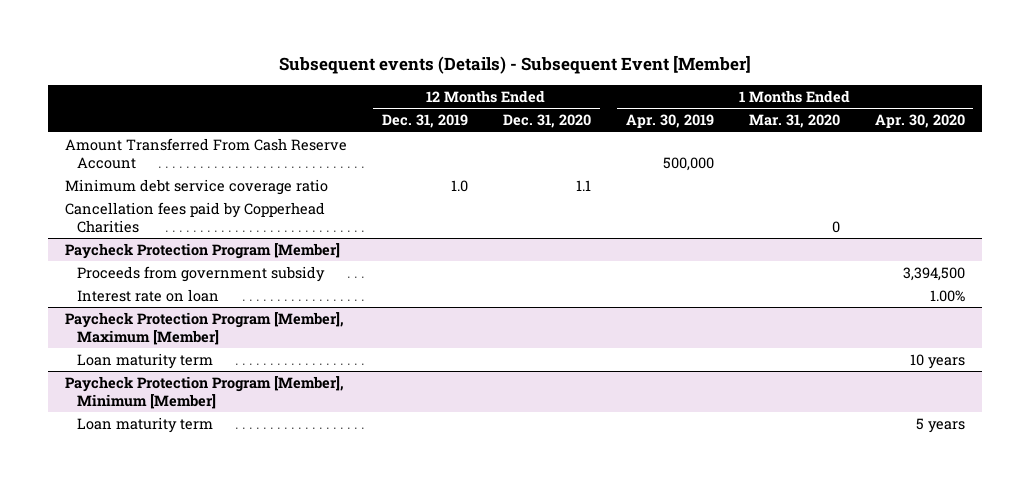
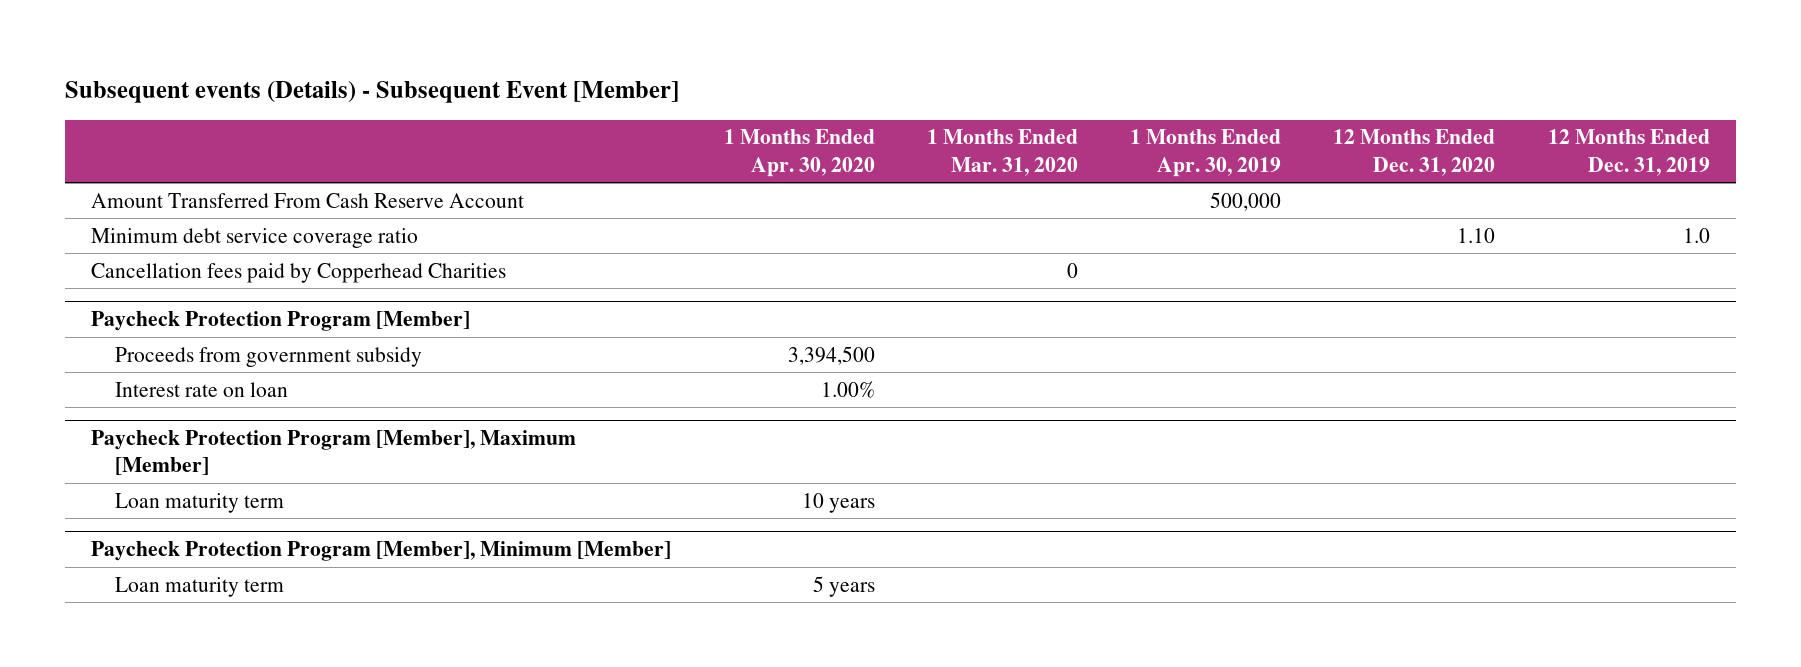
- | 12 Months Ended Dec. 31, 2019 | 12 Months Ended Dec. 31, 2020 | 1 Months Ended Apr. 30, 2019 | 1 Months Ended Mar. 31, 2020 | 1 Months Ended Apr. 30, 2020
+ | 1 Months Ended Apr. 30, 2020 | 1 Months Ended Mar. 31, 2020 | 1 Months Ended Apr. 30, 2019 | 12 Months Ended Dec. 31, 2020 | 12 Months Ended Dec. 31, 2019
- Minimum debt service coverage ratio | 1.0 | 1.1 | | |
+ Minimum debt service coverage ratio | | | | 1.10 | 1.0

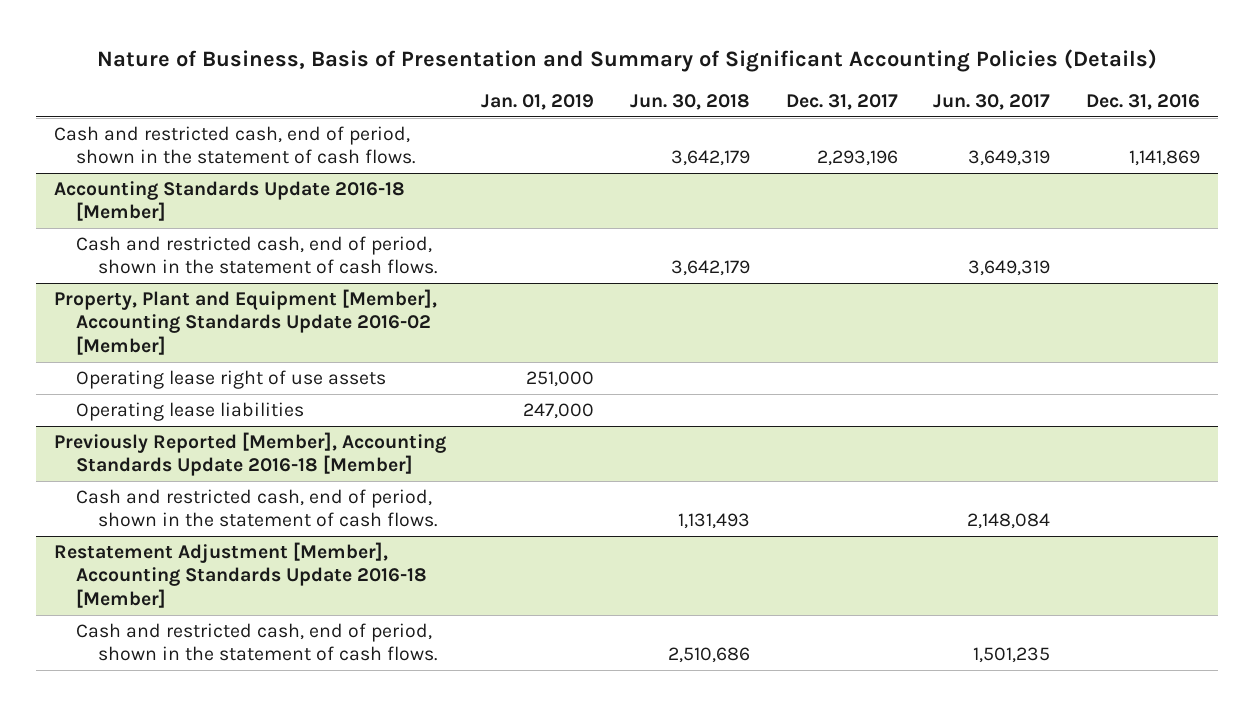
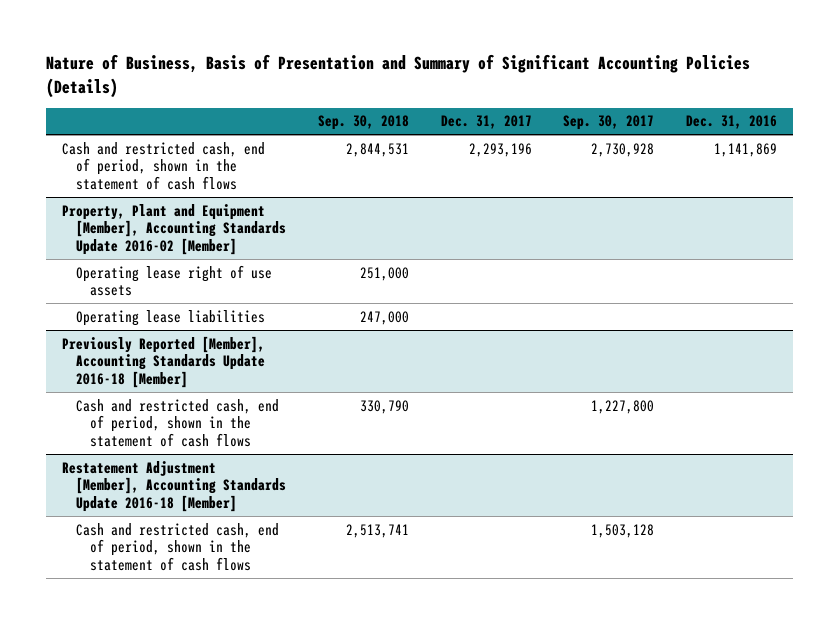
- | Jan. 01, 2019 | Jun. 30, 2018 | Dec. 31, 2017 | Jun. 30, 2017 | Dec. 31, 2016
+ | Sep. 30, 2018 | Dec. 31, 2017 | Sep. 30, 2017 | Dec. 31, 2016
- Cash and restricted cash, end of period, shown in the statement of cash flows. | | 3,642,179 | 2,293,196 | 3,649,319 | 1,141,869
- Accounting Standards Update 2016-18 [Member]
- Cash and restricted cash, end of period, shown in the statement of cash flows. | | 3,642,179 | | 3,649,319 |
+ Cash and restricted cash, end of period, shown in the statement of cash flows | 2,844,531 | 2,293,196 | 2,730,928 | 1,141,869
@ Previously Reported [Member], Accounting Standards Update 2016-18 [Member]
- Cash and restricted cash, end of period, shown in the statement of cash flows. | | 1,131,493 | | 2,148,084 |
+ Cash and restricted cash, end of period, shown in the statement of cash flows | 330,790 | | 1,227,800 |
@ Restatement Adjustment [Member], Accounting Standards Update 2016-18 [Member]
- Cash and restricted cash, end of period, shown in the statement of cash flows. | | 2,510,686 | | 1,501,235 |
+ Cash and restricted cash, end of period, shown in the statement of cash flows | 2,513,741 | | 1,503,128 |

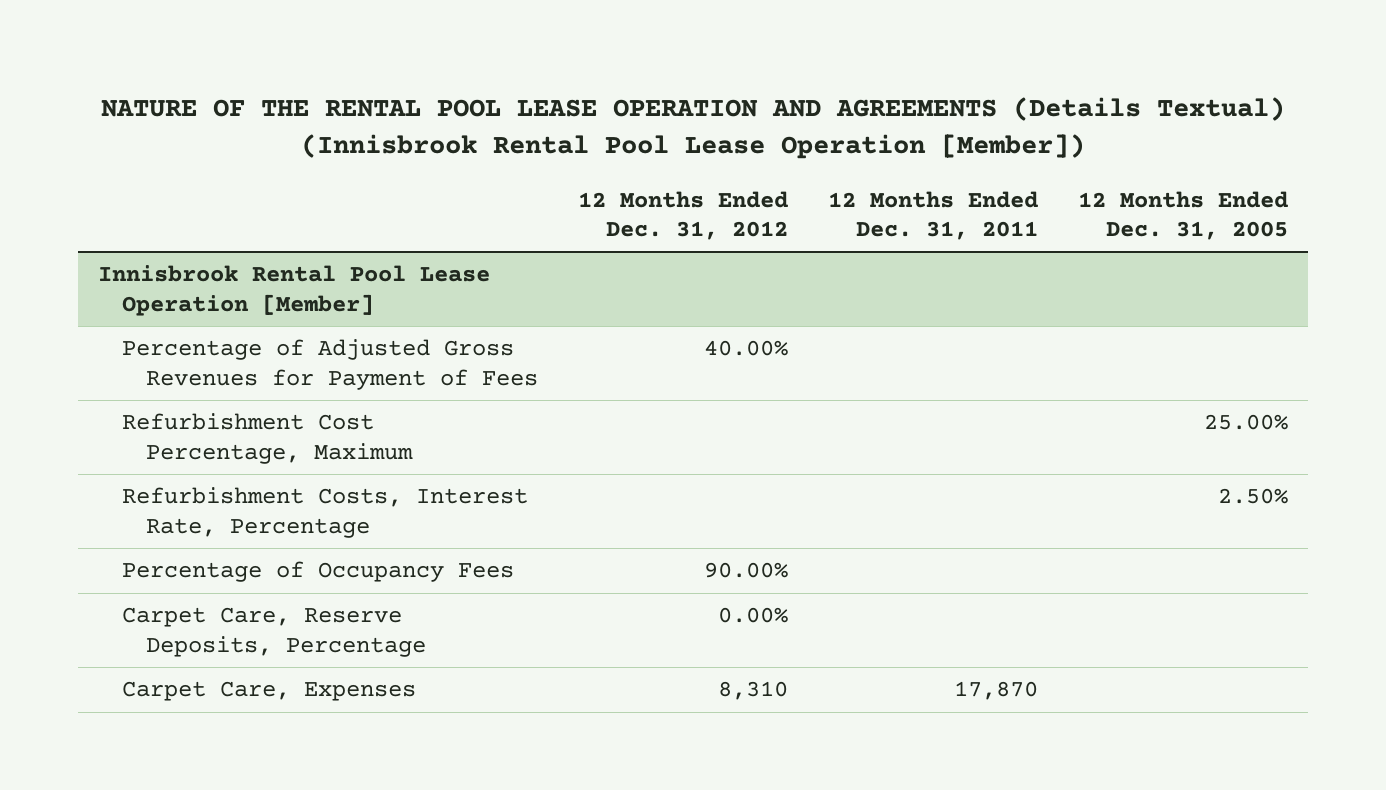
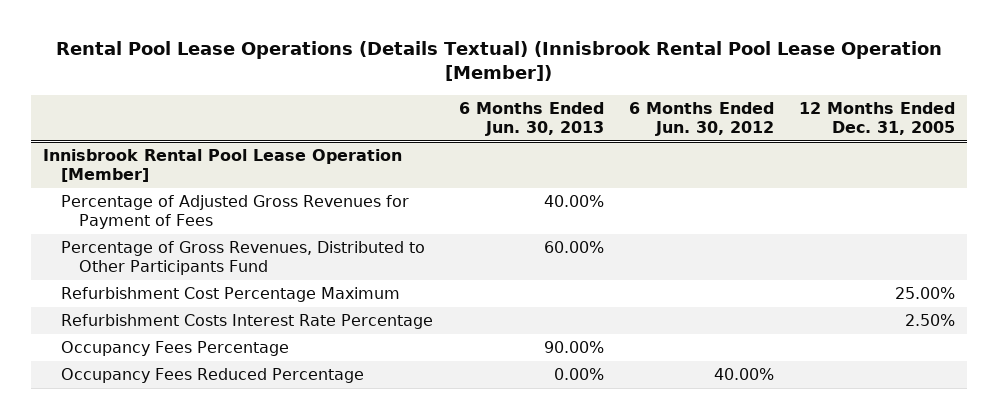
- NATURE OF THE RENTAL POOL LEASE OPERATION AND AGREEMENTS (Details Textual) (Innisbrook Rental Pool Lease Operation [Member])
+ Rental Pool Lease Operations (Details Textual) (Innisbrook Rental Pool Lease Operation [Member])
- | 12 Months Ended Dec. 31, 2012 | 12 Months Ended Dec. 31, 2011 | 12 Months Ended Dec. 31, 2005
+ | 6 Months Ended Jun. 30, 2013 | 6 Months Ended Jun. 30, 2012 | 12 Months Ended Dec. 31, 2005
@ Innisbrook Rental Pool Lease Operation [Member]
- Refurbishment Cost Percentage, Maximum | | | 25.00%
- Refurbishment Costs, Interest Rate, Percentage | | | 2.50%
- Percentage of Occupancy Fees | 90.00% | |
- Carpet Care, Reserve Deposits, Percentage | 0.00% | |
- Carpet Care, Expenses | 8,310 | 17,870 |
+ Percentage of Gross Revenues, Distributed to Other Participants Fund | 60.00% | |
+ Refurbishment Cost Percentage Maximum | | | 25.00%
+ Refurbishment Costs Interest Rate Percentage | | | 2.50%
+ Occupancy Fees Percentage | 90.00% | |
+ Occupancy Fees Reduced Percentage | 0.00% | 40.00% |

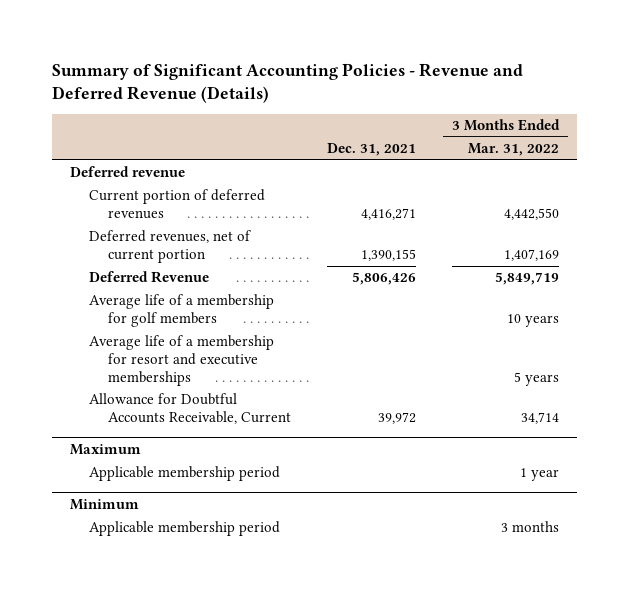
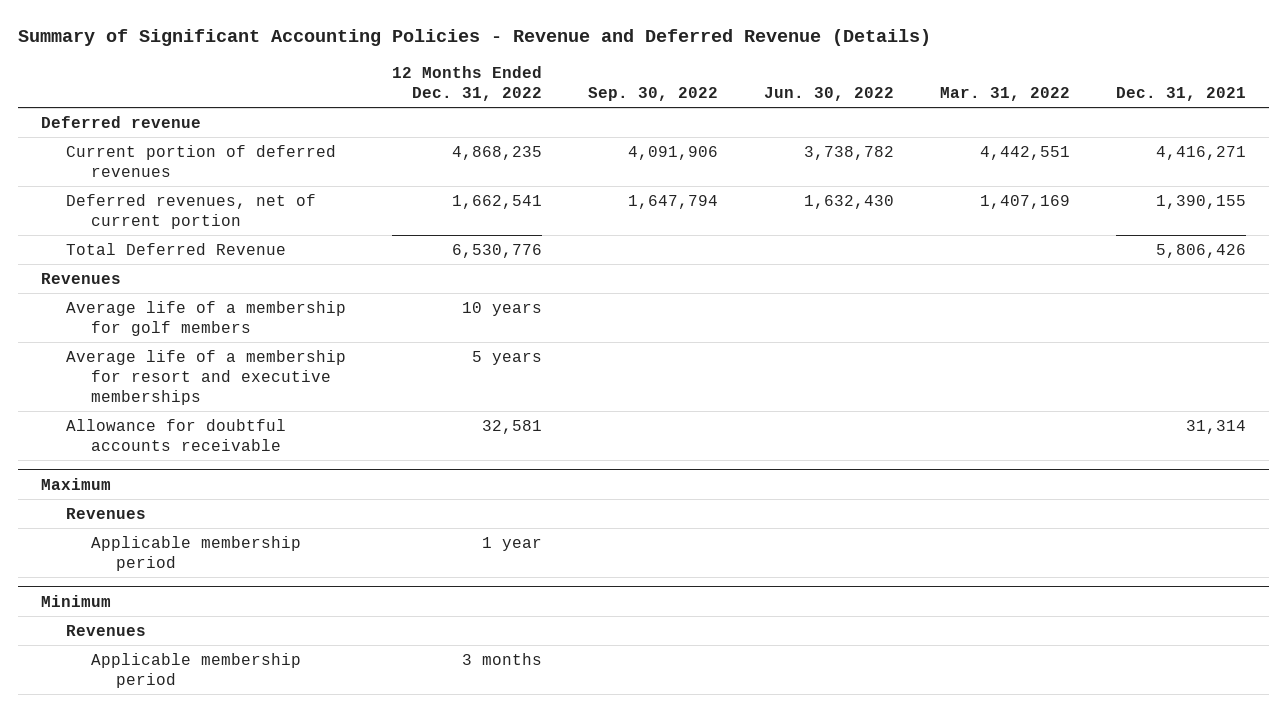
- | Dec. 31, 2021 | 3 Months Ended Mar. 31, 2022
+ | 12 Months Ended Dec. 31, 2022 | Sep. 30, 2022 | Jun. 30, 2022 | Mar. 31, 2022 | Dec. 31, 2021
- Deferred Revenue | 5,806,426 | 5,849,719
+ Total Deferred Revenue | 6,530,776 | | | | 5,806,426
+ Revenues
- Allowance for Doubtful Accounts Receivable, Current | 39,972 | 34,714
+ Allowance for doubtful accounts receivable | 32,581 | | | | 31,314
@ Maximum
+ Revenues
@ Minimum
+ Revenues

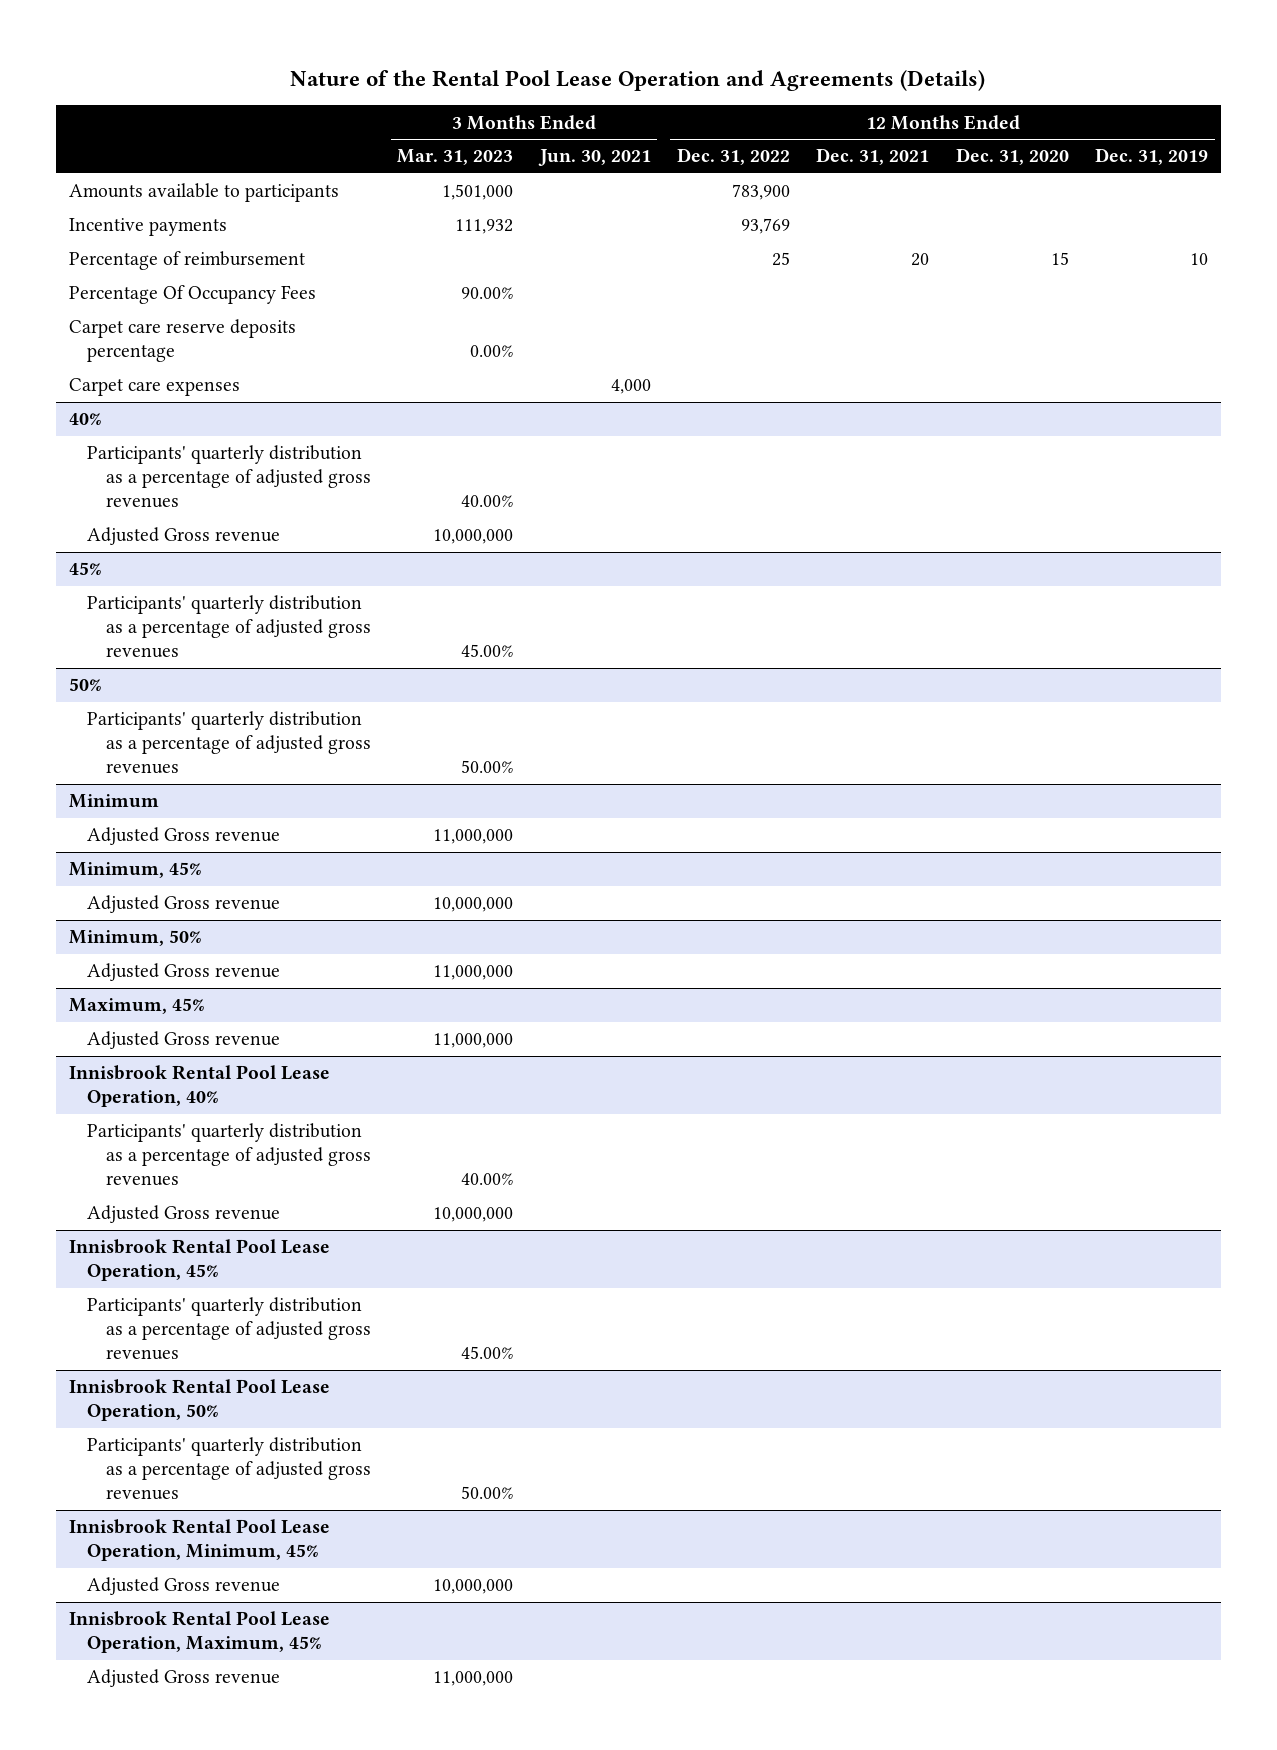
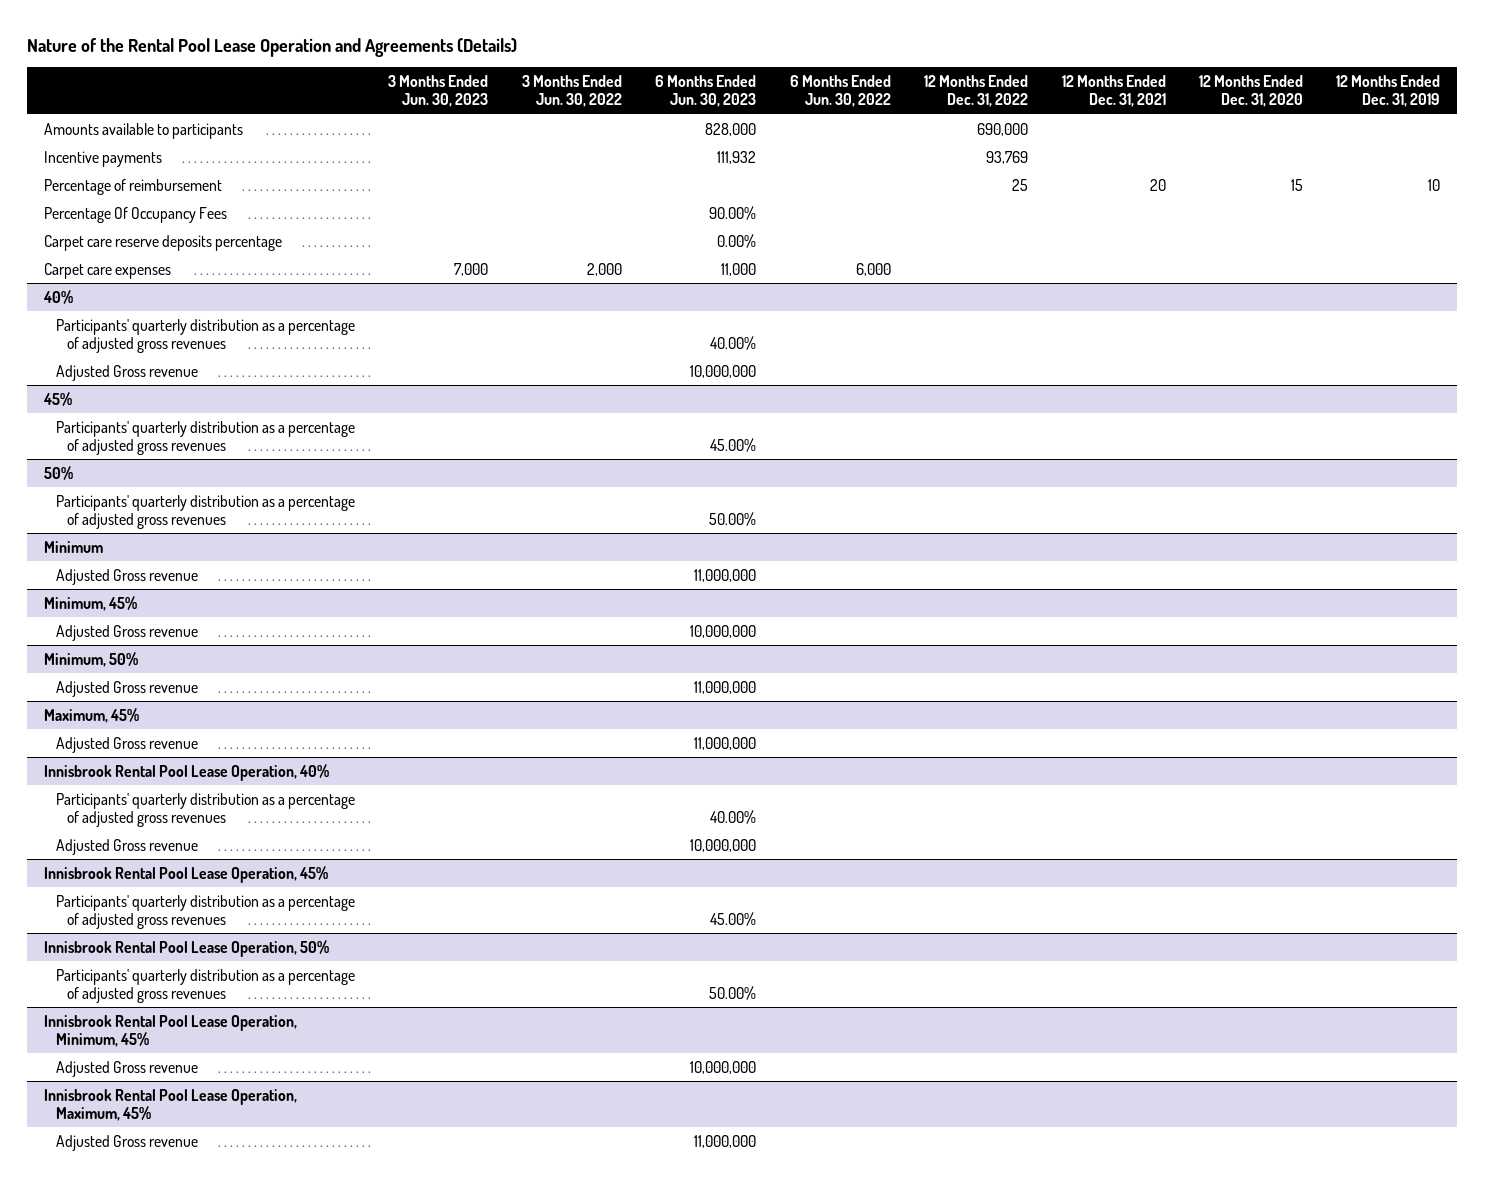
- | 3 Months Ended Mar. 31, 2023 | 3 Months Ended Jun. 30, 2021 | 12 Months Ended Dec. 31, 2022 | 12 Months Ended Dec. 31, 2021 | 12 Months Ended Dec. 31, 2020 | 12 Months Ended Dec. 31, 2019
+ | 3 Months Ended Jun. 30, 2023 | 3 Months Ended Jun. 30, 2022 | 6 Months Ended Jun. 30, 2023 | 6 Months Ended Jun. 30, 2022 | 12 Months Ended Dec. 31, 2022 | 12 Months Ended Dec. 31, 2021 | 12 Months Ended Dec. 31, 2020 | 12 Months Ended Dec. 31, 2019
- Amounts available to participants | 1,501,000 | | 783,900 | | |
+ Amounts available to participants | | | 828,000 | | 690,000 | | |

